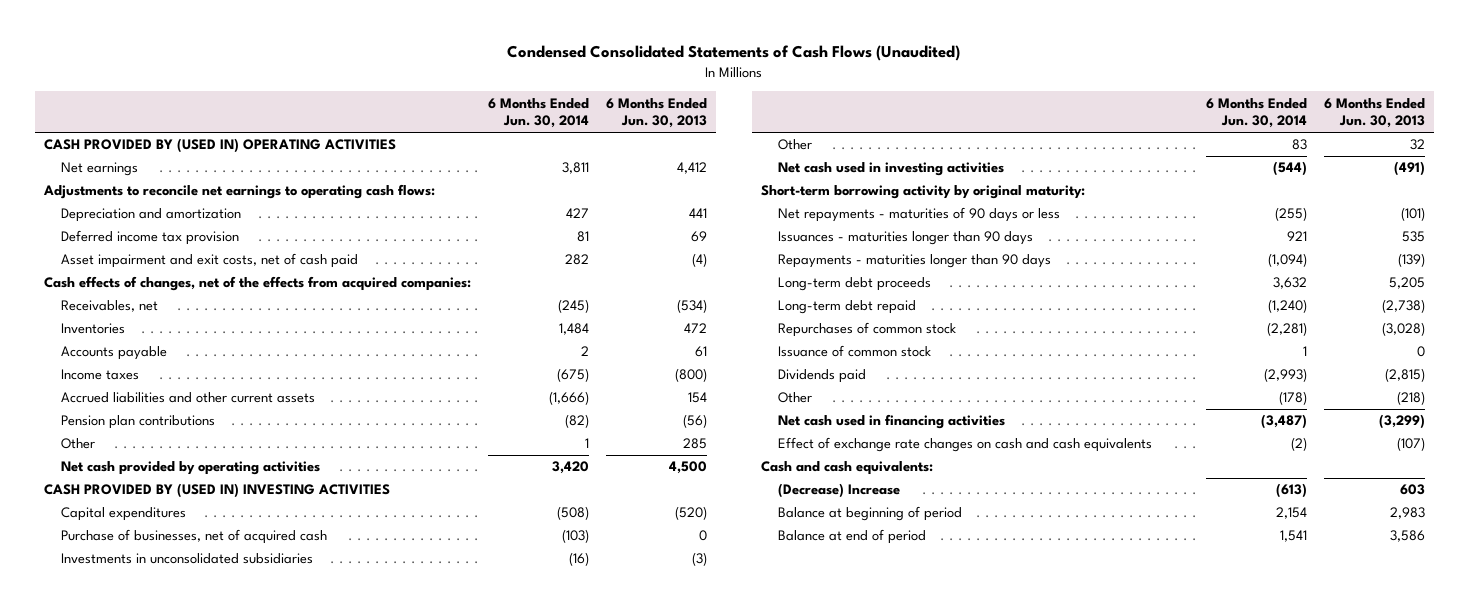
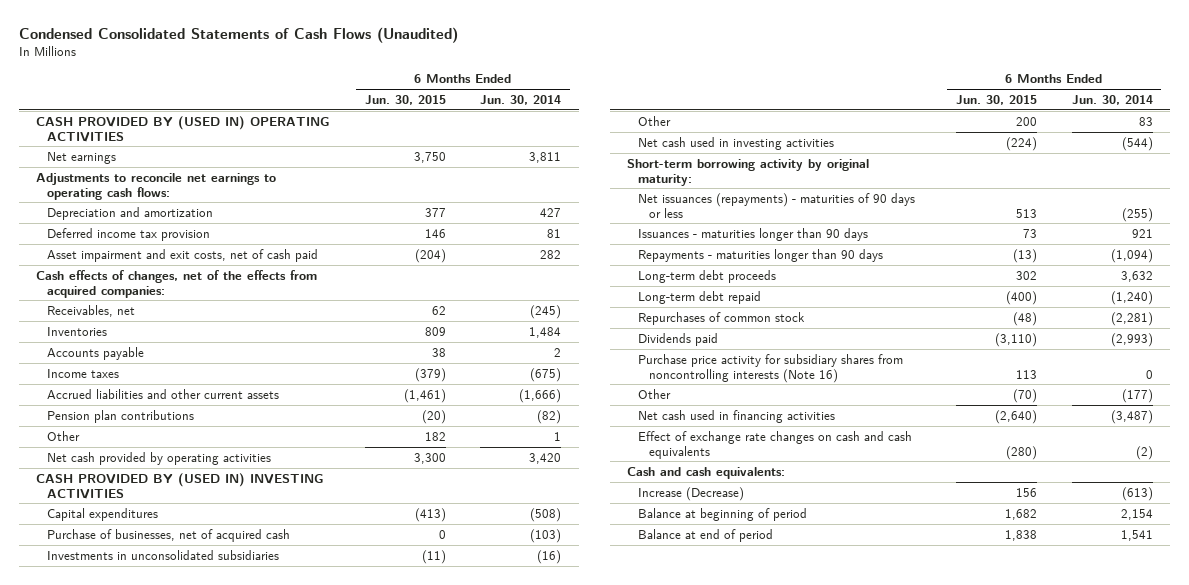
- | 6 Months Ended Jun. 30, 2014 | 6 Months Ended Jun. 30, 2013
+ | 6 Months Ended Jun. 30, 2015 | 6 Months Ended Jun. 30, 2014
- Net repayments - maturities of 90 days or less | (255) | (101)
+ Net issuances (repayments) - maturities of 90 days or less | 513 | (255)
- Issuance of common stock | 1 | 0
- Other | (178) | (218)
+ Purchase price activity for subsidiary shares from noncontrolling interests (Note 16) | 113 | 0
+ Other | (70) | (177)
- (Decrease) Increase | (613) | 603
+ Increase (Decrease) | 156 | (613)

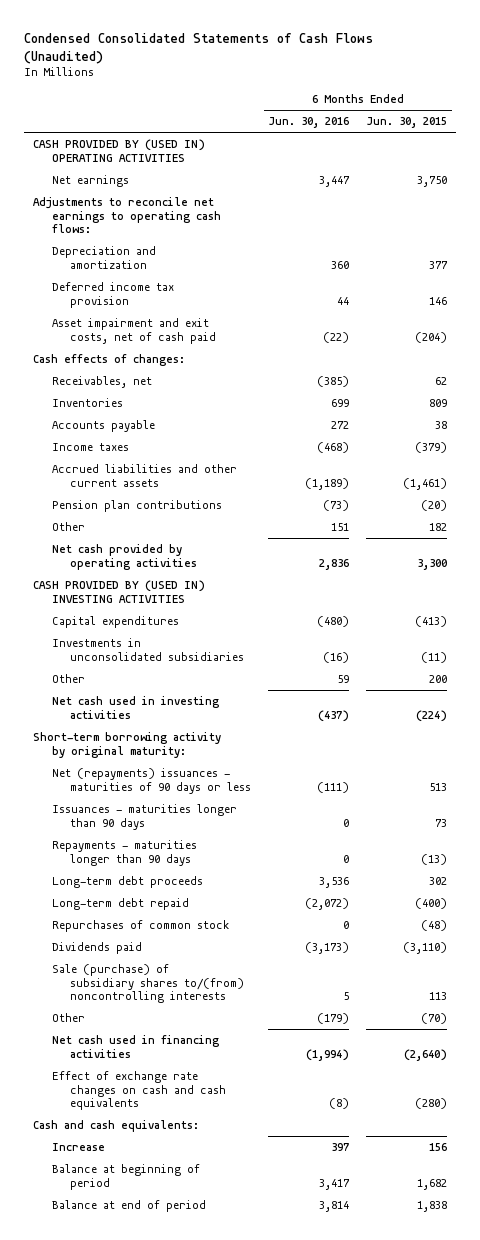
- | 6 Months Ended Jun. 30, 2015 | 6 Months Ended Jun. 30, 2014
+ | 6 Months Ended Jun. 30, 2016 | 6 Months Ended Jun. 30, 2015
- Cash effects of changes, net of the effects from acquired companies:
+ Cash effects of changes:
- Purchase of businesses, net of acquired cash | 0 | (103)
- Net issuances (repayments) - maturities of 90 days or less | 513 | (255)
+ Net (repayments) issuances - maturities of 90 days or less | (111) | 513
- Purchase price activity for subsidiary shares from noncontrolling interests (Note 16) | 113 | 0
+ Sale (purchase) of subsidiary shares to/(from) noncontrolling interests | 5 | 113
- Increase (Decrease) | 156 | (613)
+ Increase | 397 | 156

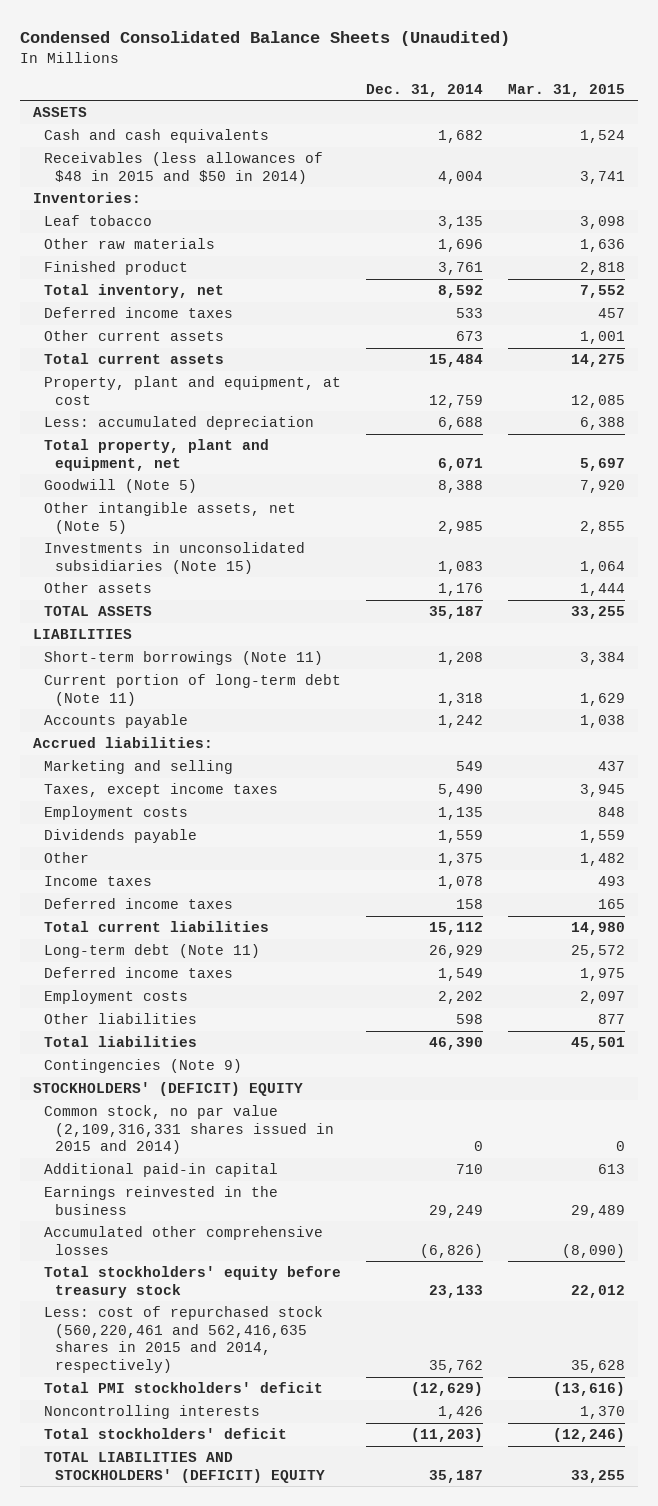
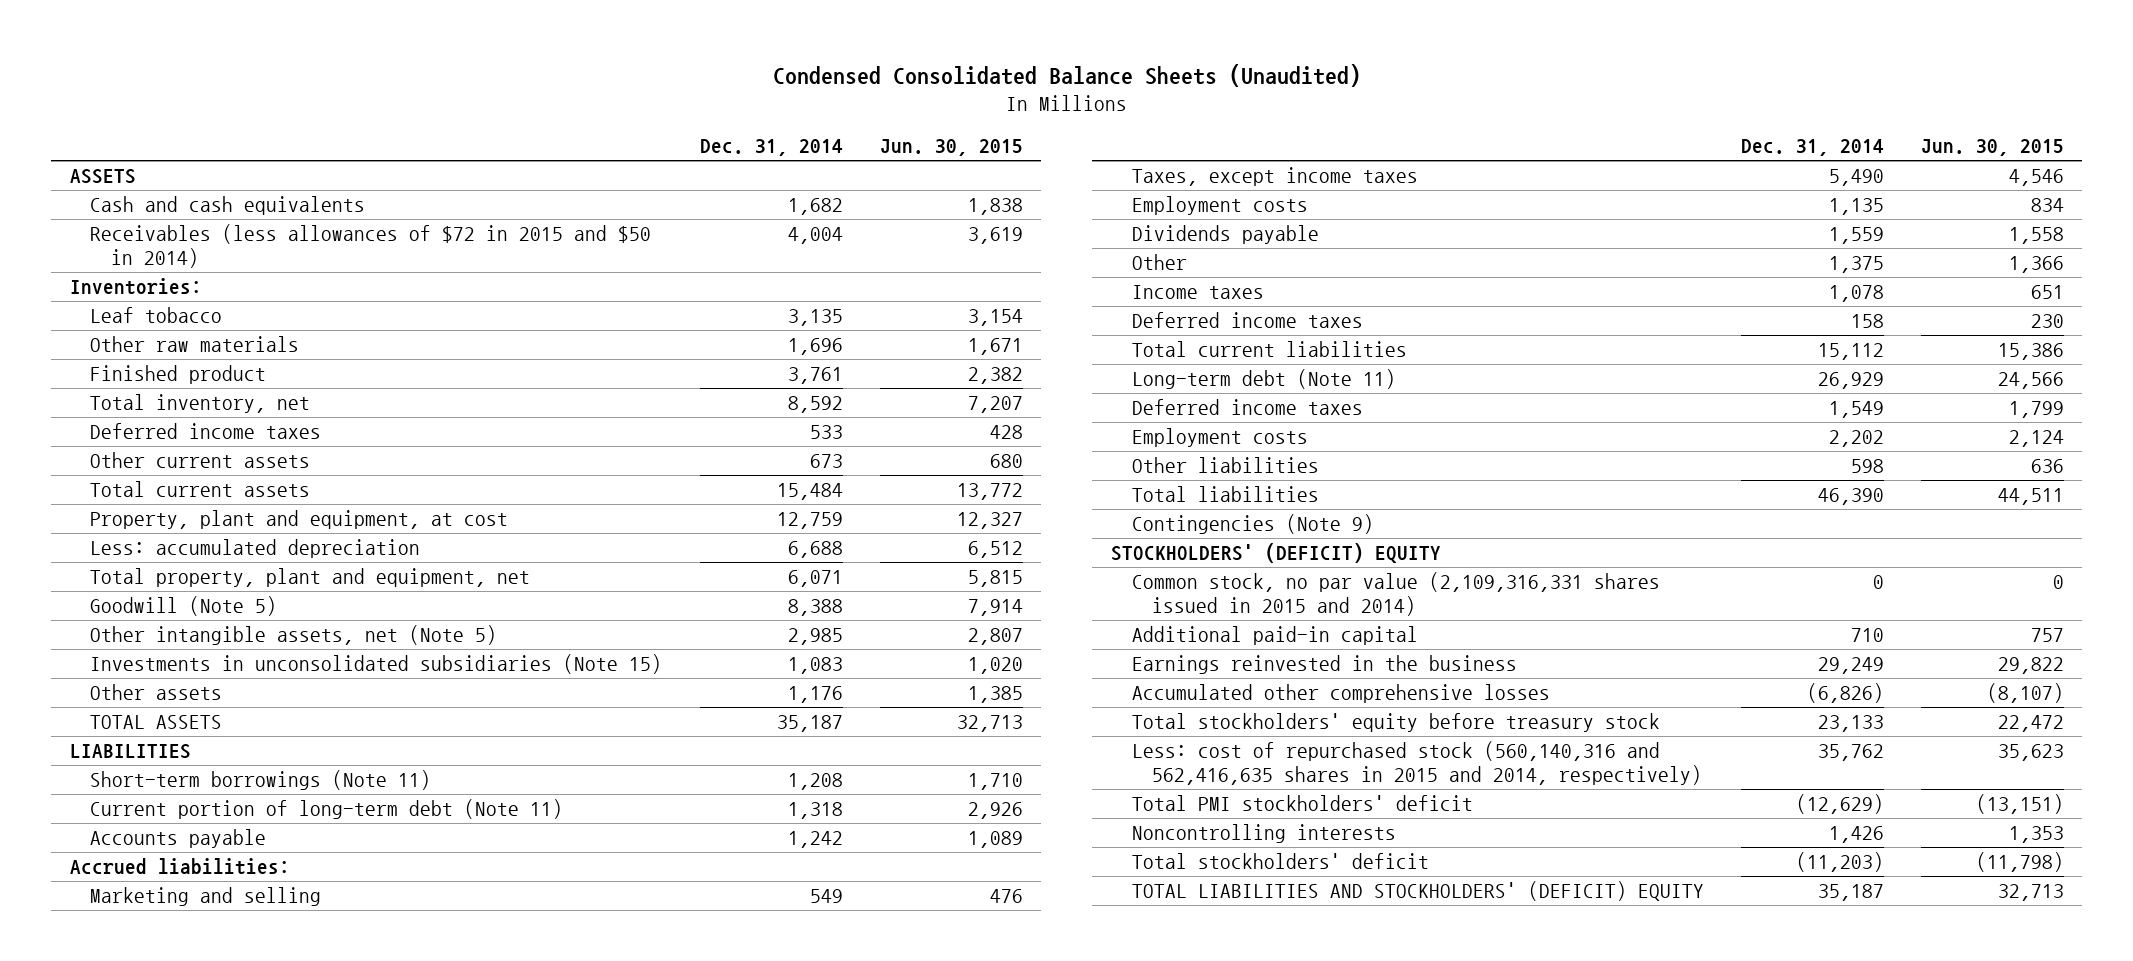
- | Dec. 31, 2014 | Mar. 31, 2015
+ | Dec. 31, 2014 | Jun. 30, 2015
- Receivables (less allowances of $48 in 2015 and $50 in 2014) | 4,004 | 3,741
+ Receivables (less allowances of $72 in 2015 and $50 in 2014) | 4,004 | 3,619
- Less: cost of repurchased stock (560,220,461 and 562,416,635 shares in 2015 and 2014, respectively) | 35,762 | 35,628
+ Less: cost of repurchased stock (560,140,316 and 562,416,635 shares in 2015 and 2014, respectively) | 35,762 | 35,623

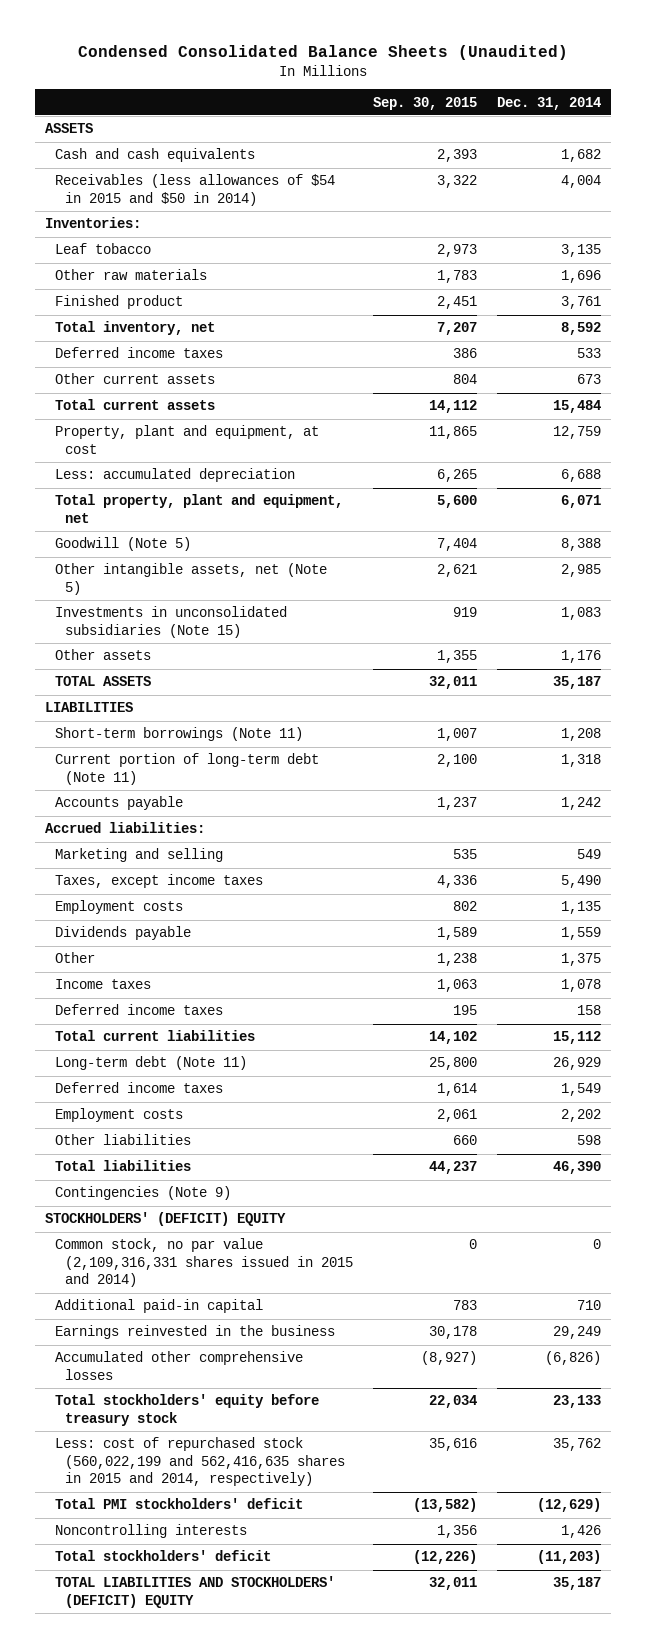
- | Dec. 31, 2014 | Jun. 30, 2015
+ | Sep. 30, 2015 | Dec. 31, 2014
- Receivables (less allowances of $72 in 2015 and $50 in 2014) | 4,004 | 3,619
+ Receivables (less allowances of $54 in 2015 and $50 in 2014) | 3,322 | 4,004
- Less: cost of repurchased stock (560,140,316 and 562,416,635 shares in 2015 and 2014, respectively) | 35,762 | 35,623
+ Less: cost of repurchased stock (560,022,199 and 562,416,635 shares in 2015 and 2014, respectively) | 35,616 | 35,762

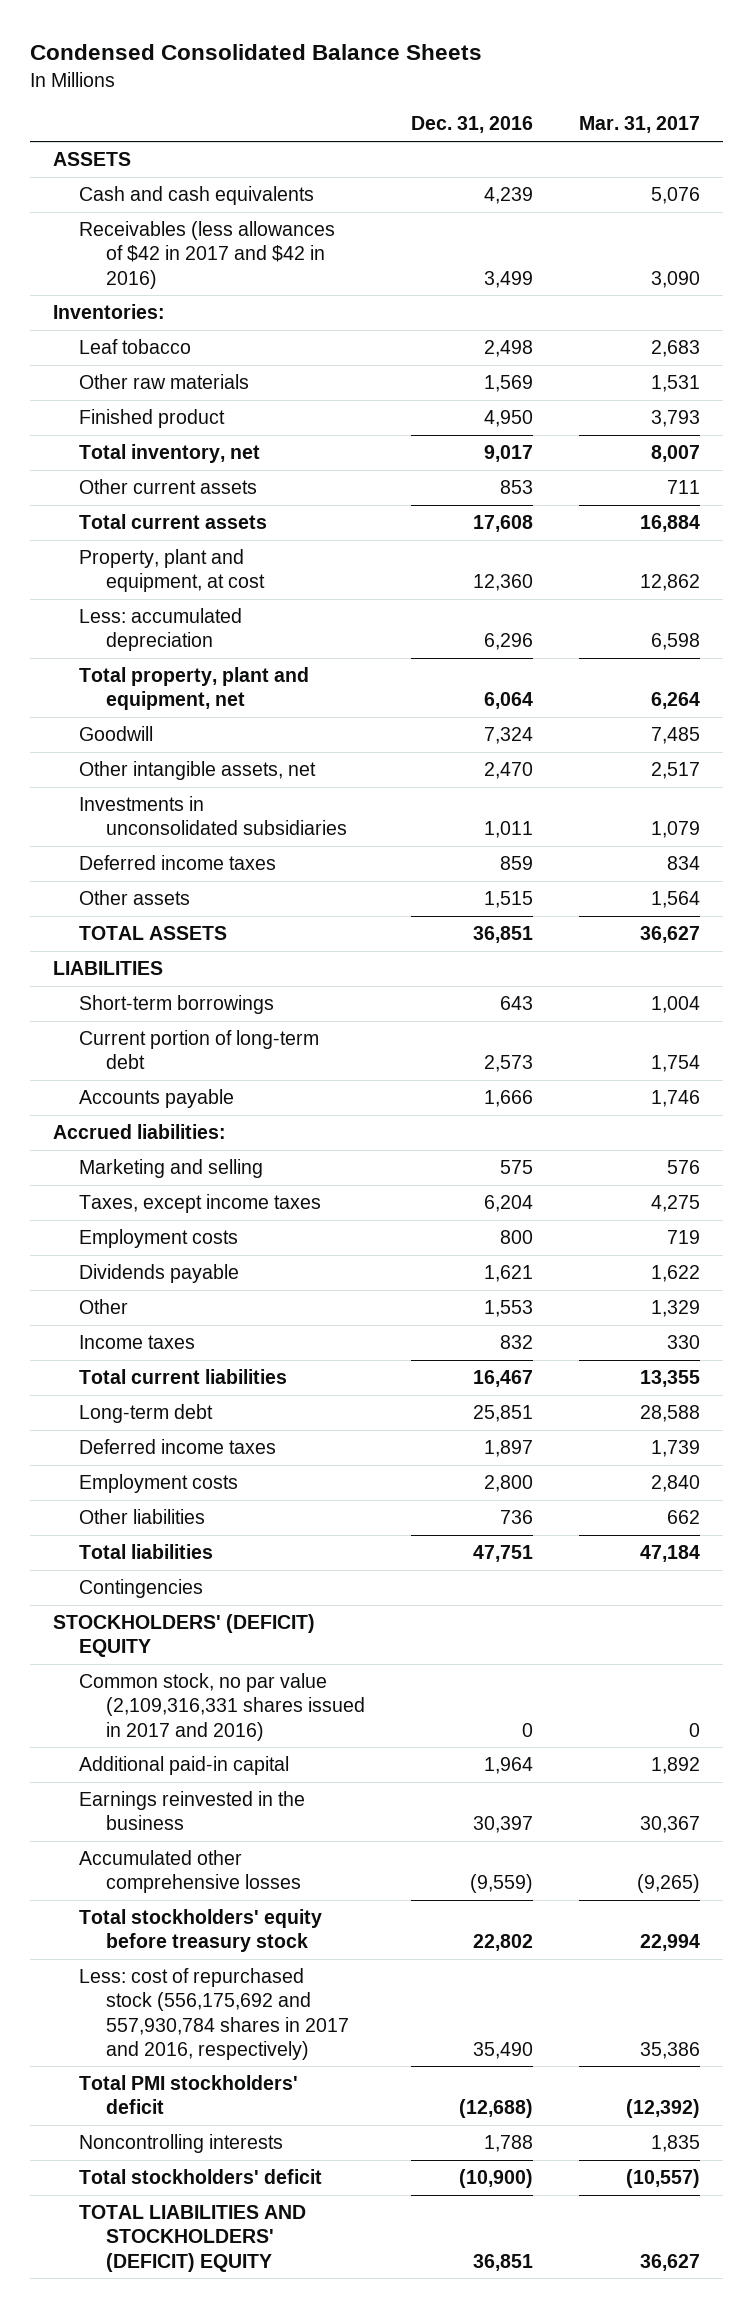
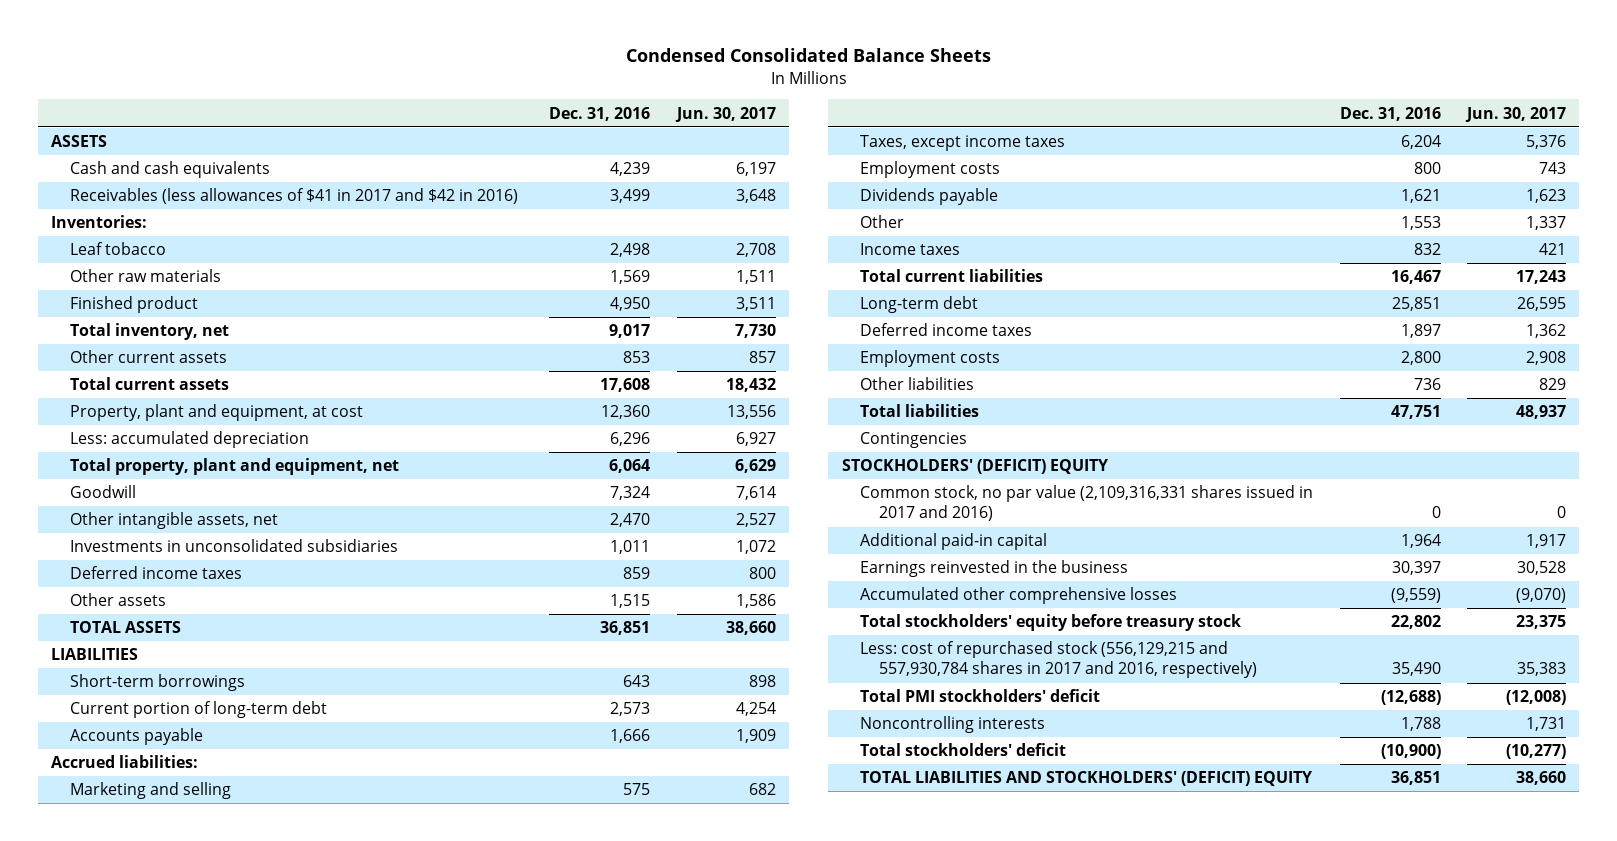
- | Dec. 31, 2016 | Mar. 31, 2017
+ | Dec. 31, 2016 | Jun. 30, 2017
- Receivables (less allowances of $42 in 2017 and $42 in 2016) | 3,499 | 3,090
+ Receivables (less allowances of $41 in 2017 and $42 in 2016) | 3,499 | 3,648
- Less: cost of repurchased stock (556,175,692 and 557,930,784 shares in 2017 and 2016, respectively) | 35,490 | 35,386
+ Less: cost of repurchased stock (556,129,215 and 557,930,784 shares in 2017 and 2016, respectively) | 35,490 | 35,383

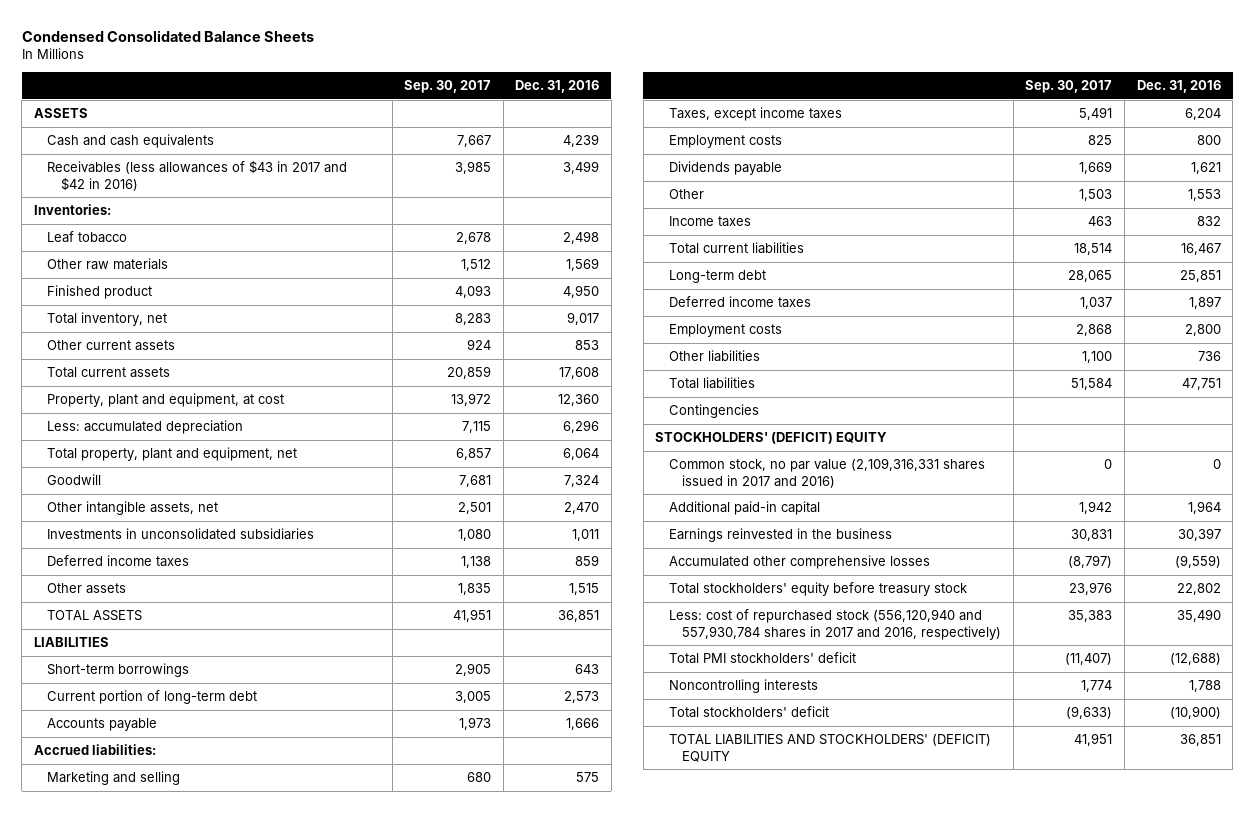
- | Dec. 31, 2016 | Jun. 30, 2017
+ | Sep. 30, 2017 | Dec. 31, 2016
- Receivables (less allowances of $41 in 2017 and $42 in 2016) | 3,499 | 3,648
+ Receivables (less allowances of $43 in 2017 and $42 in 2016) | 3,985 | 3,499
- Less: cost of repurchased stock (556,129,215 and 557,930,784 shares in 2017 and 2016, respectively) | 35,490 | 35,383
+ Less: cost of repurchased stock (556,120,940 and 557,930,784 shares in 2017 and 2016, respectively) | 35,383 | 35,490

